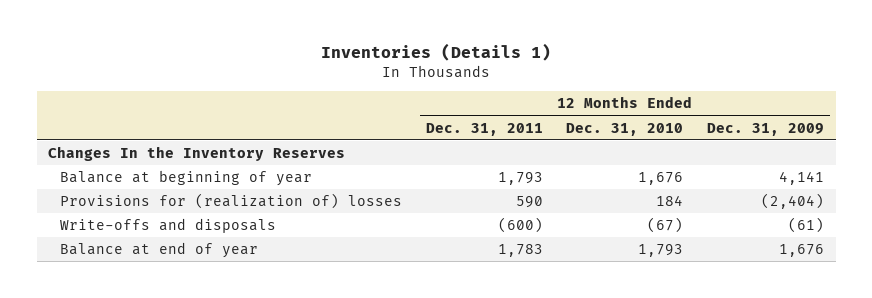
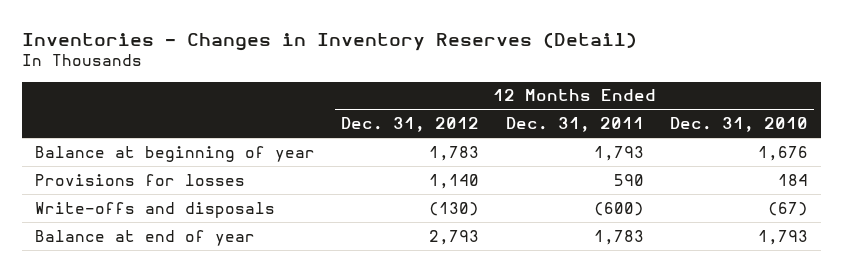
- Inventories (Details 1)
+ Inventories - Changes in Inventory Reserves (Detail)
- | 12 Months Ended Dec. 31, 2011 | 12 Months Ended Dec. 31, 2010 | 12 Months Ended Dec. 31, 2009
+ | 12 Months Ended Dec. 31, 2012 | 12 Months Ended Dec. 31, 2011 | 12 Months Ended Dec. 31, 2010
- Changes In the Inventory Reserves
- Provisions for (realization of) losses | 590 | 184 | (2,404)
+ Provisions for losses | 1,140 | 590 | 184

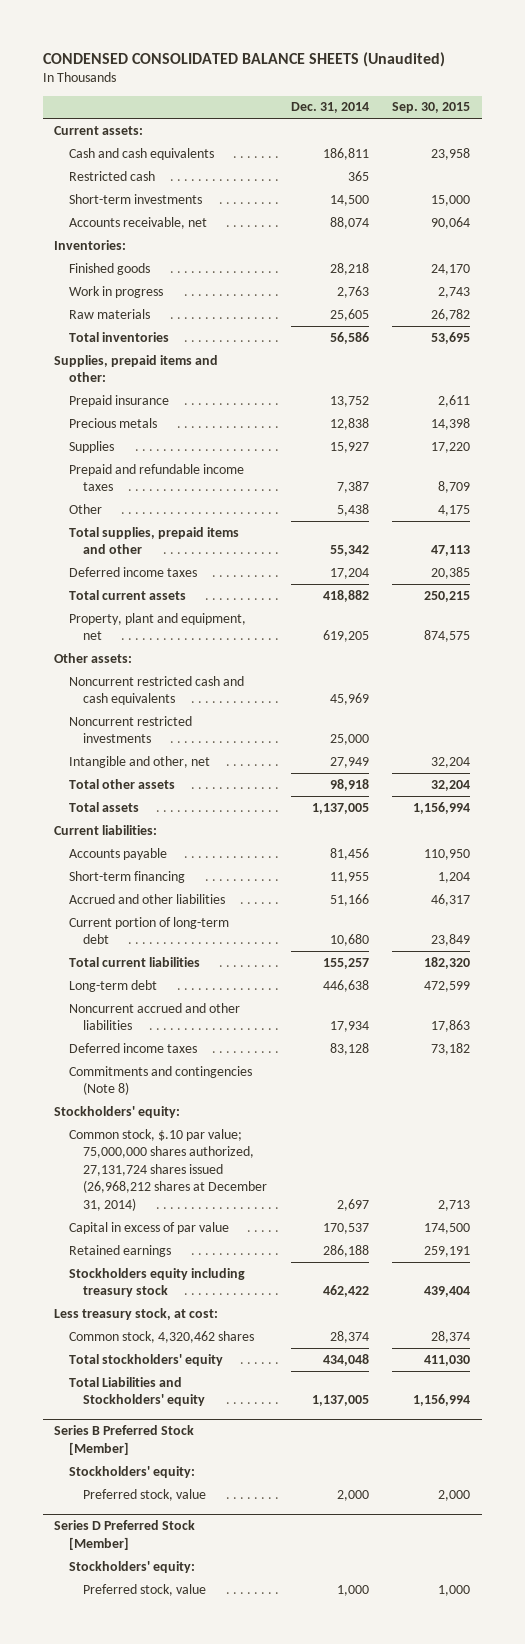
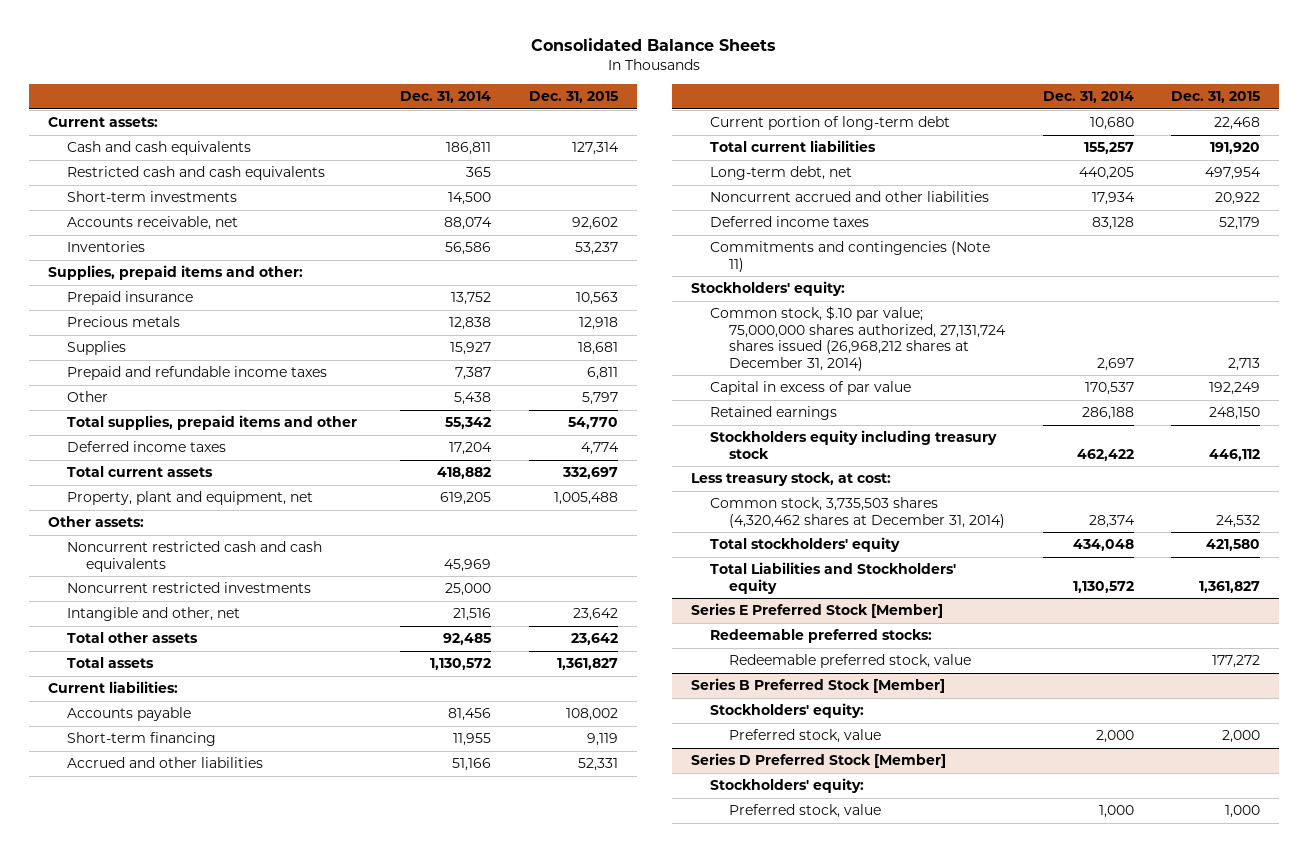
- CONDENSED CONSOLIDATED BALANCE SHEETS (Unaudited)
+ Consolidated Balance Sheets
- | Dec. 31, 2014 | Sep. 30, 2015
+ | Dec. 31, 2014 | Dec. 31, 2015
- Restricted cash | 365 |
+ Restricted cash and cash equivalents | 365 |
- Inventories:
- Finished goods | 28,218 | 24,170
- Work in progress | 2,763 | 2,743
- Raw materials | 25,605 | 26,782
- Total inventories | 56,586 | 53,695
+ Inventories | 56,586 | 53,237
- Intangible and other, net | 27,949 | 32,204
- Total other assets | 98,918 | 32,204
- Total assets | 1,137,005 | 1,156,994
+ Intangible and other, net | 21,516 | 23,642
+ Total other assets | 92,485 | 23,642
+ Total assets | 1,130,572 | 1,361,827
- Long-term debt | 446,638 | 472,599
+ Long-term debt, net | 440,205 | 497,954
- Commitments and contingencies (Note 8)
+ Commitments and contingencies (Note 11)
- Common stock, 4,320,462 shares | 28,374 | 28,374
+ Common stock, 3,735,503 shares (4,320,462 shares at December 31, 2014) | 28,374 | 24,532
- Total Liabilities and Stockholders' equity | 1,137,005 | 1,156,994
+ Total Liabilities and Stockholders' equity | 1,130,572 | 1,361,827
+ Series E Preferred Stock [Member]
+ Redeemable preferred stocks:
+ Redeemable preferred stock, value | | 177,272

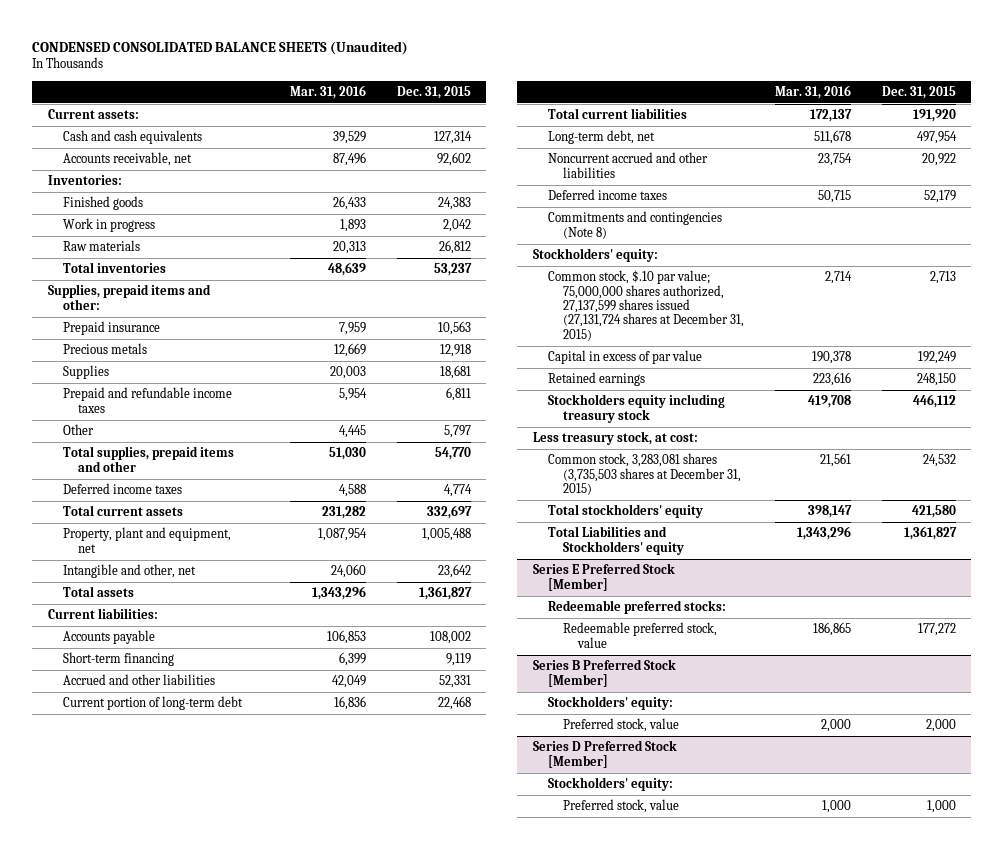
- Consolidated Balance Sheets
+ CONDENSED CONSOLIDATED BALANCE SHEETS (Unaudited)
- | Dec. 31, 2014 | Dec. 31, 2015
+ | Mar. 31, 2016 | Dec. 31, 2015
- Restricted cash and cash equivalents | 365 |
- Short-term investments | 14,500 |
- Inventories | 56,586 | 53,237
+ Inventories:
+ Finished goods | 26,433 | 24,383
+ Work in progress | 1,893 | 2,042
+ Raw materials | 20,313 | 26,812
+ Total inventories | 48,639 | 53,237
- Other assets:
- Noncurrent restricted cash and cash equivalents | 45,969 |
- Noncurrent restricted investments | 25,000 |
- Total other assets | 92,485 | 23,642
- Commitments and contingencies (Note 11)
+ Commitments and contingencies (Note 8)
- Common stock, $.10 par value; 75,000,000 shares authorized, 27,131,724 shares issued (26,968,212 shares at December 31, 2014) | 2,697 | 2,713
+ Common stock, $.10 par value; 75,000,000 shares authorized, 27,137,599 shares issued (27,131,724 shares at December 31, 2015) | 2,714 | 2,713
- Common stock, 3,735,503 shares (4,320,462 shares at December 31, 2014) | 28,374 | 24,532
+ Common stock, 3,283,081 shares (3,735,503 shares at December 31, 2015) | 21,561 | 24,532

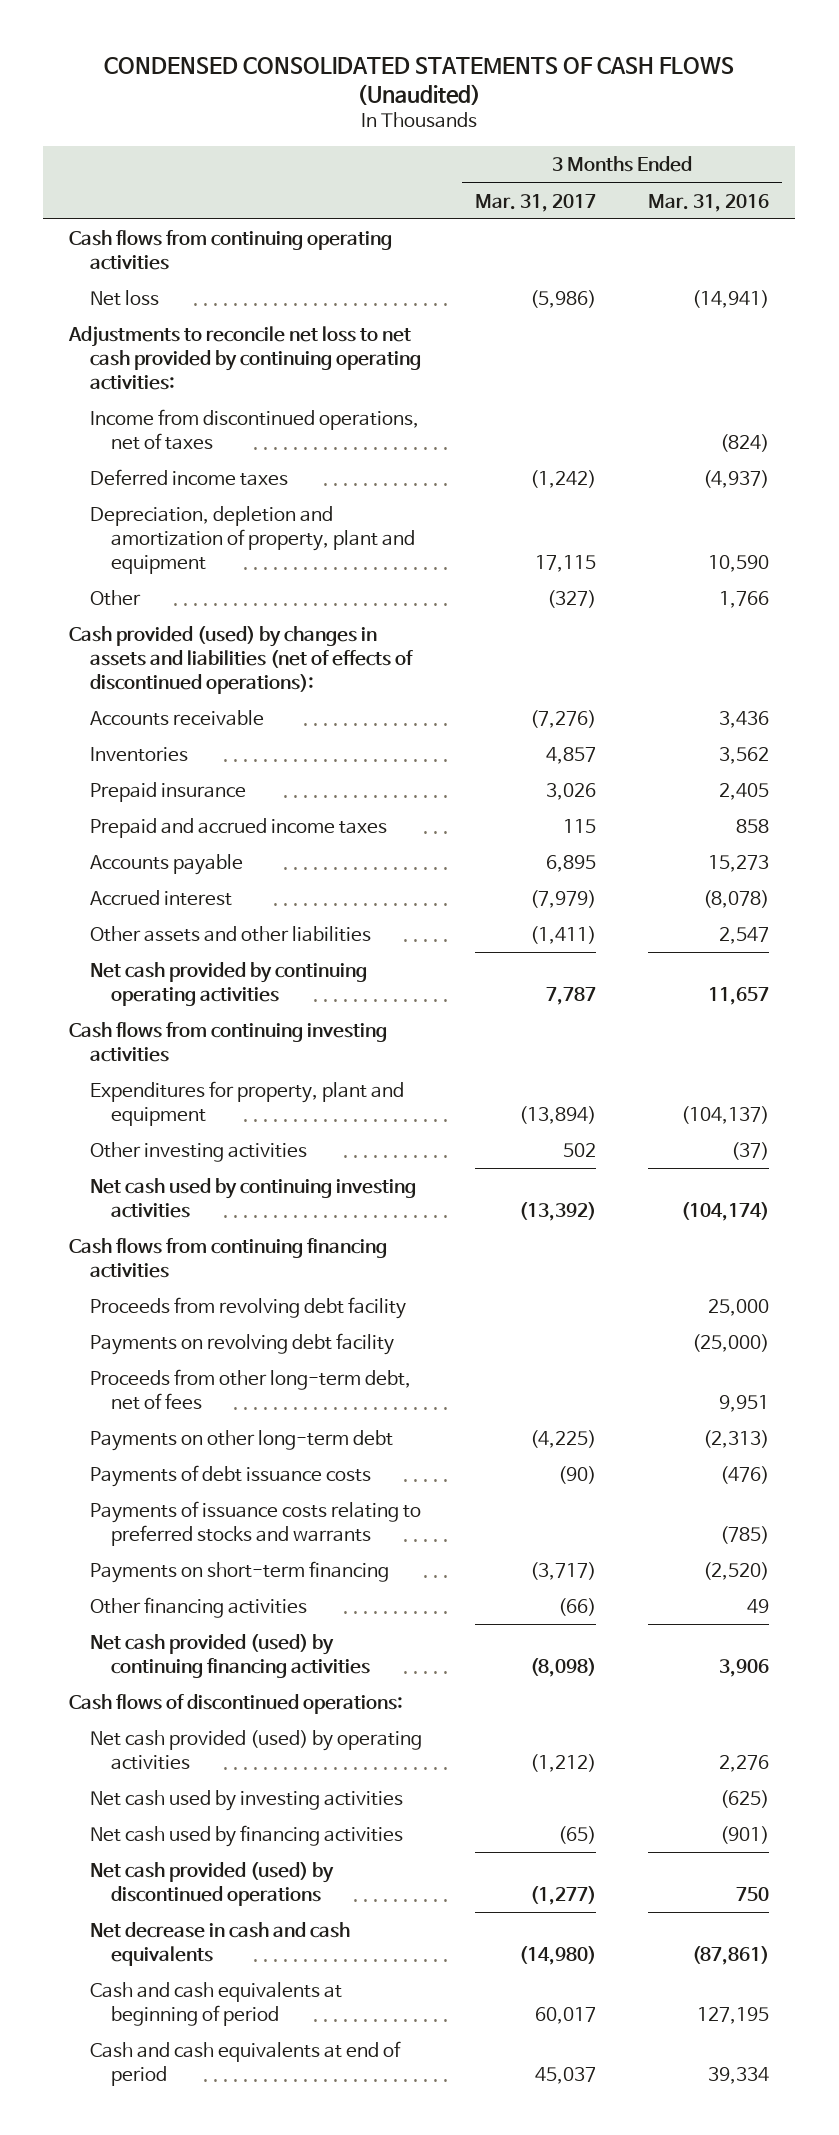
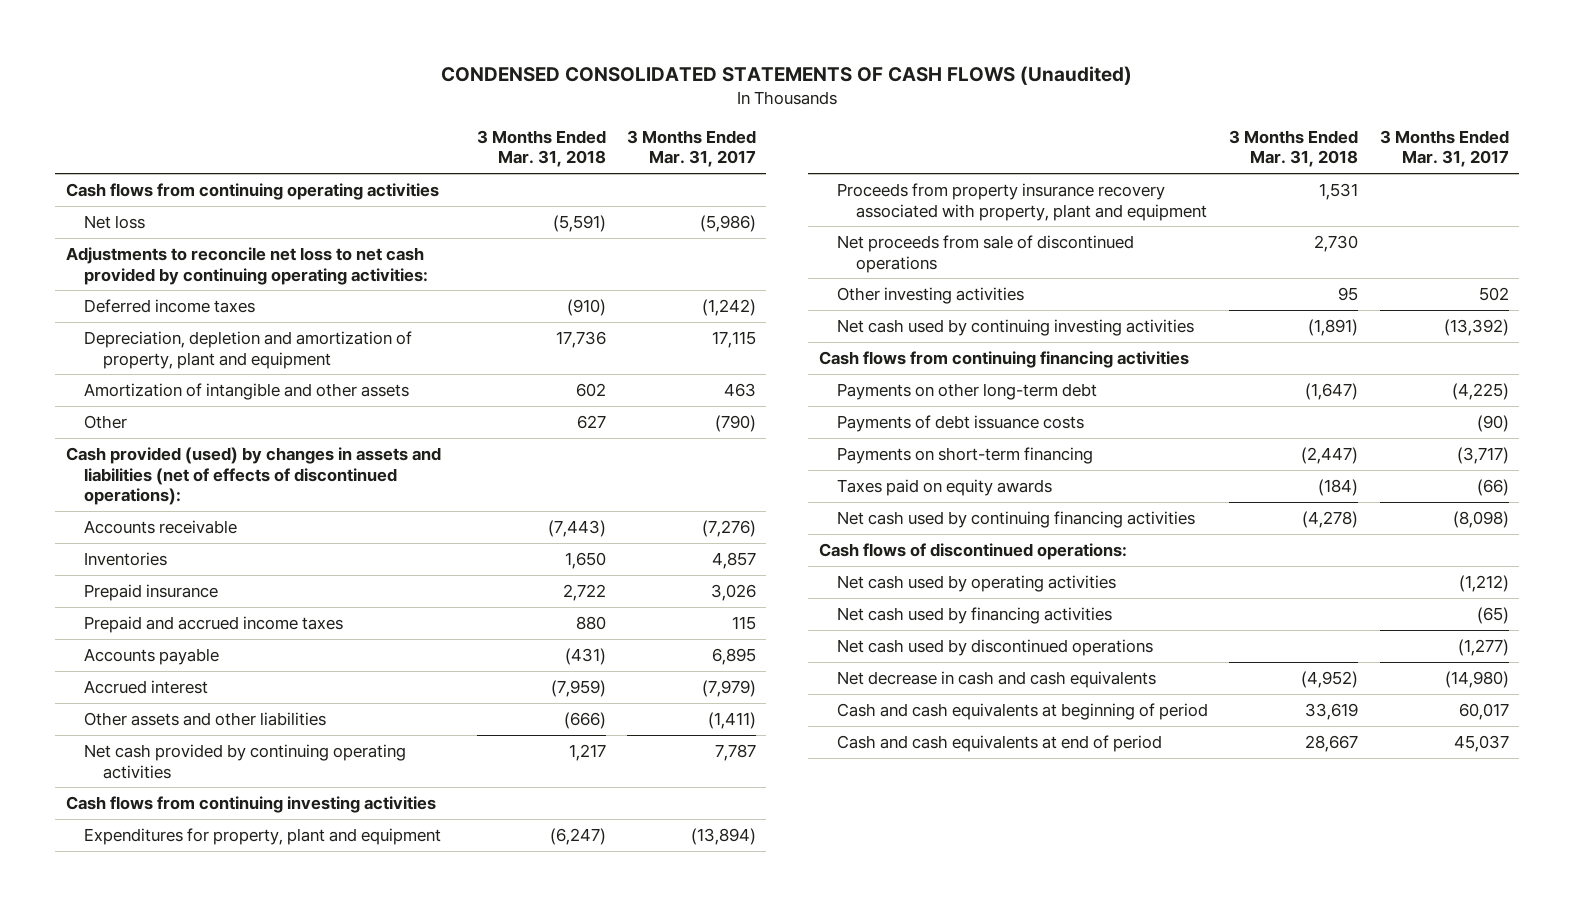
- | 3 Months Ended Mar. 31, 2017 | 3 Months Ended Mar. 31, 2016
+ | 3 Months Ended Mar. 31, 2018 | 3 Months Ended Mar. 31, 2017
- Income from discontinued operations, net of taxes | | (824)
- Other | (327) | 1,766
+ Amortization of intangible and other assets | 602 | 463
+ Other | 627 | (790)
+ Proceeds from property insurance recovery associated with property, plant and equipment | 1,531 |
+ Net proceeds from sale of discontinued operations | 2,730 |
- Proceeds from revolving debt facility | | 25,000
- Payments on revolving debt facility | | (25,000)
- Proceeds from other long-term debt, net of fees | | 9,951
- Payments of issuance costs relating to preferred stocks and warrants | | (785)
- Other financing activities | (66) | 49
- Net cash provided (used) by continuing financing activities | (8,098) | 3,906
+ Taxes paid on equity awards | (184) | (66)
+ Net cash used by continuing financing activities | (4,278) | (8,098)
- Net cash provided (used) by operating activities | (1,212) | 2,276
- Net cash used by investing activities | | (625)
+ Net cash used by operating activities | | (1,212)
- Net cash provided (used) by discontinued operations | (1,277) | 750
+ Net cash used by discontinued operations | | (1,277)

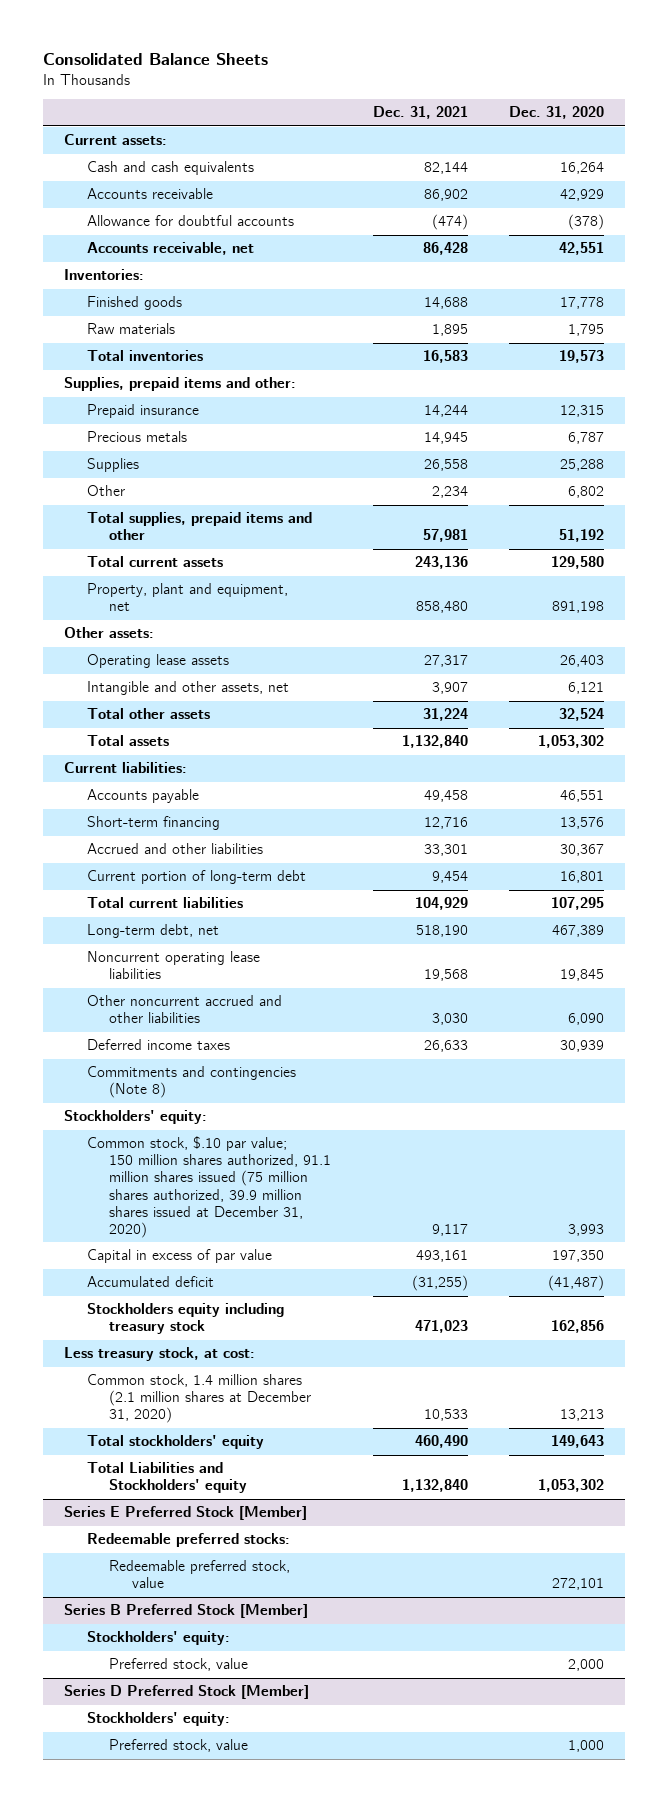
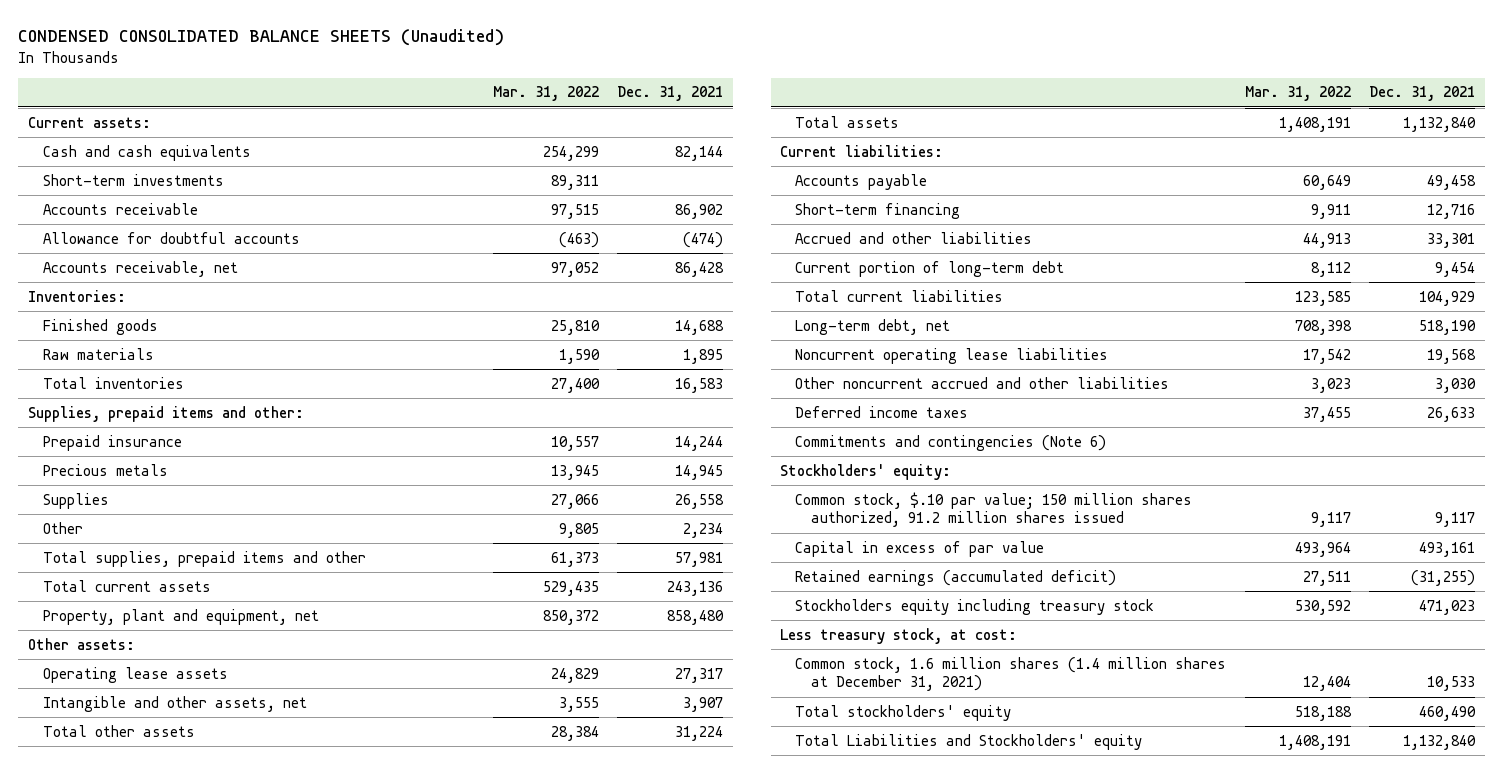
- Consolidated Balance Sheets
+ CONDENSED CONSOLIDATED BALANCE SHEETS (Unaudited)
- | Dec. 31, 2021 | Dec. 31, 2020
+ | Mar. 31, 2022 | Dec. 31, 2021
+ Short-term investments | 89,311 |
- Commitments and contingencies (Note 8)
+ Commitments and contingencies (Note 6)
- Common stock, $.10 par value; 150 million shares authorized, 91.1 million shares issued (75 million shares authorized, 39.9 million shares issued at December 31, 2020) | 9,117 | 3,993
+ Common stock, $.10 par value; 150 million shares authorized, 91.2 million shares issued | 9,117 | 9,117
- Accumulated deficit | (31,255) | (41,487)
+ Retained earnings (accumulated deficit) | 27,511 | (31,255)
- Common stock, 1.4 million shares (2.1 million shares at December 31, 2020) | 10,533 | 13,213
+ Common stock, 1.6 million shares (1.4 million shares at December 31, 2021) | 12,404 | 10,533
- Series E Preferred Stock [Member]
- Redeemable preferred stocks:
- Redeemable preferred stock, value | | 272,101
- Series B Preferred Stock [Member]
- Stockholders' equity:
- Preferred stock, value | | 2,000
- Series D Preferred Stock [Member]
- Stockholders' equity:
- Preferred stock, value | | 1,000

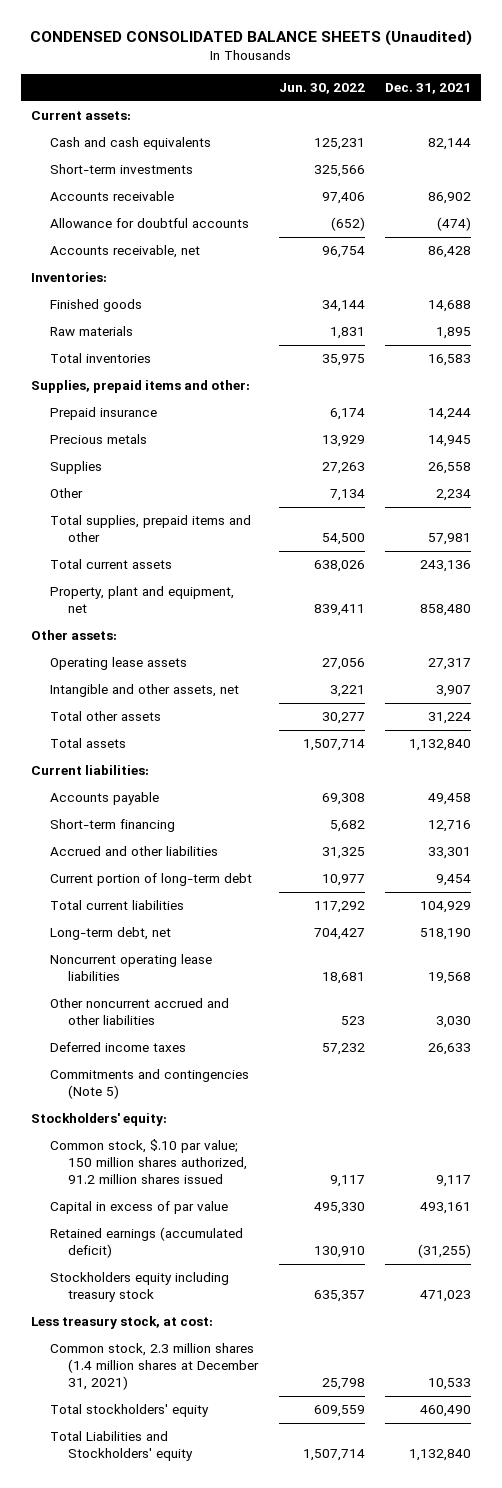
- | Mar. 31, 2022 | Dec. 31, 2021
+ | Jun. 30, 2022 | Dec. 31, 2021
- Commitments and contingencies (Note 6)
+ Commitments and contingencies (Note 5)
- Common stock, 1.6 million shares (1.4 million shares at December 31, 2021) | 12,404 | 10,533
+ Common stock, 2.3 million shares (1.4 million shares at December 31, 2021) | 25,798 | 10,533

